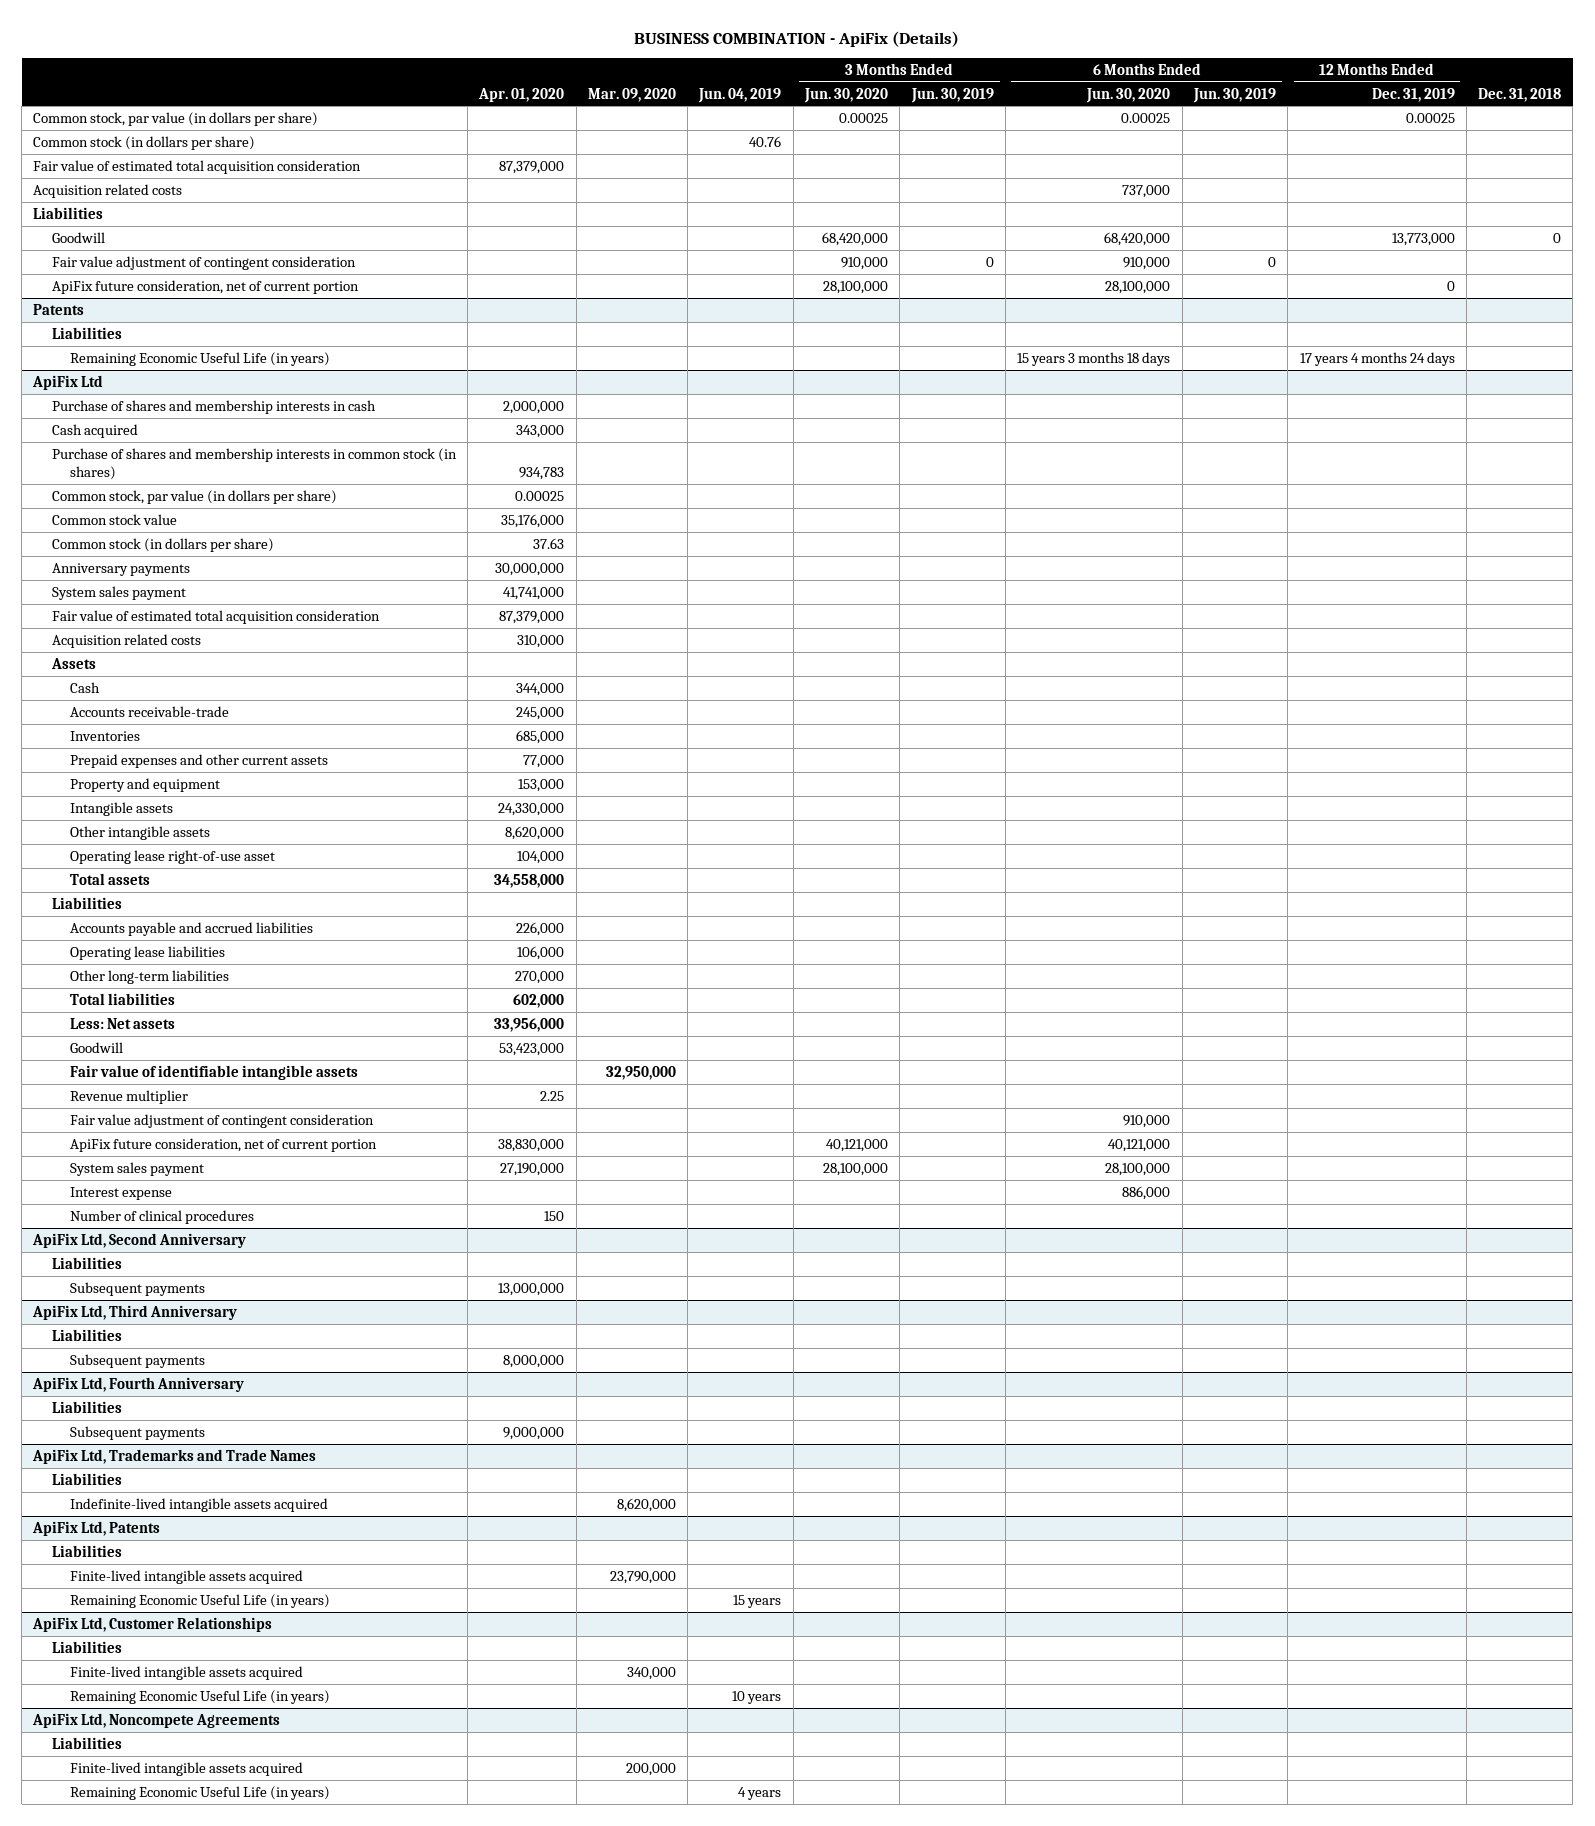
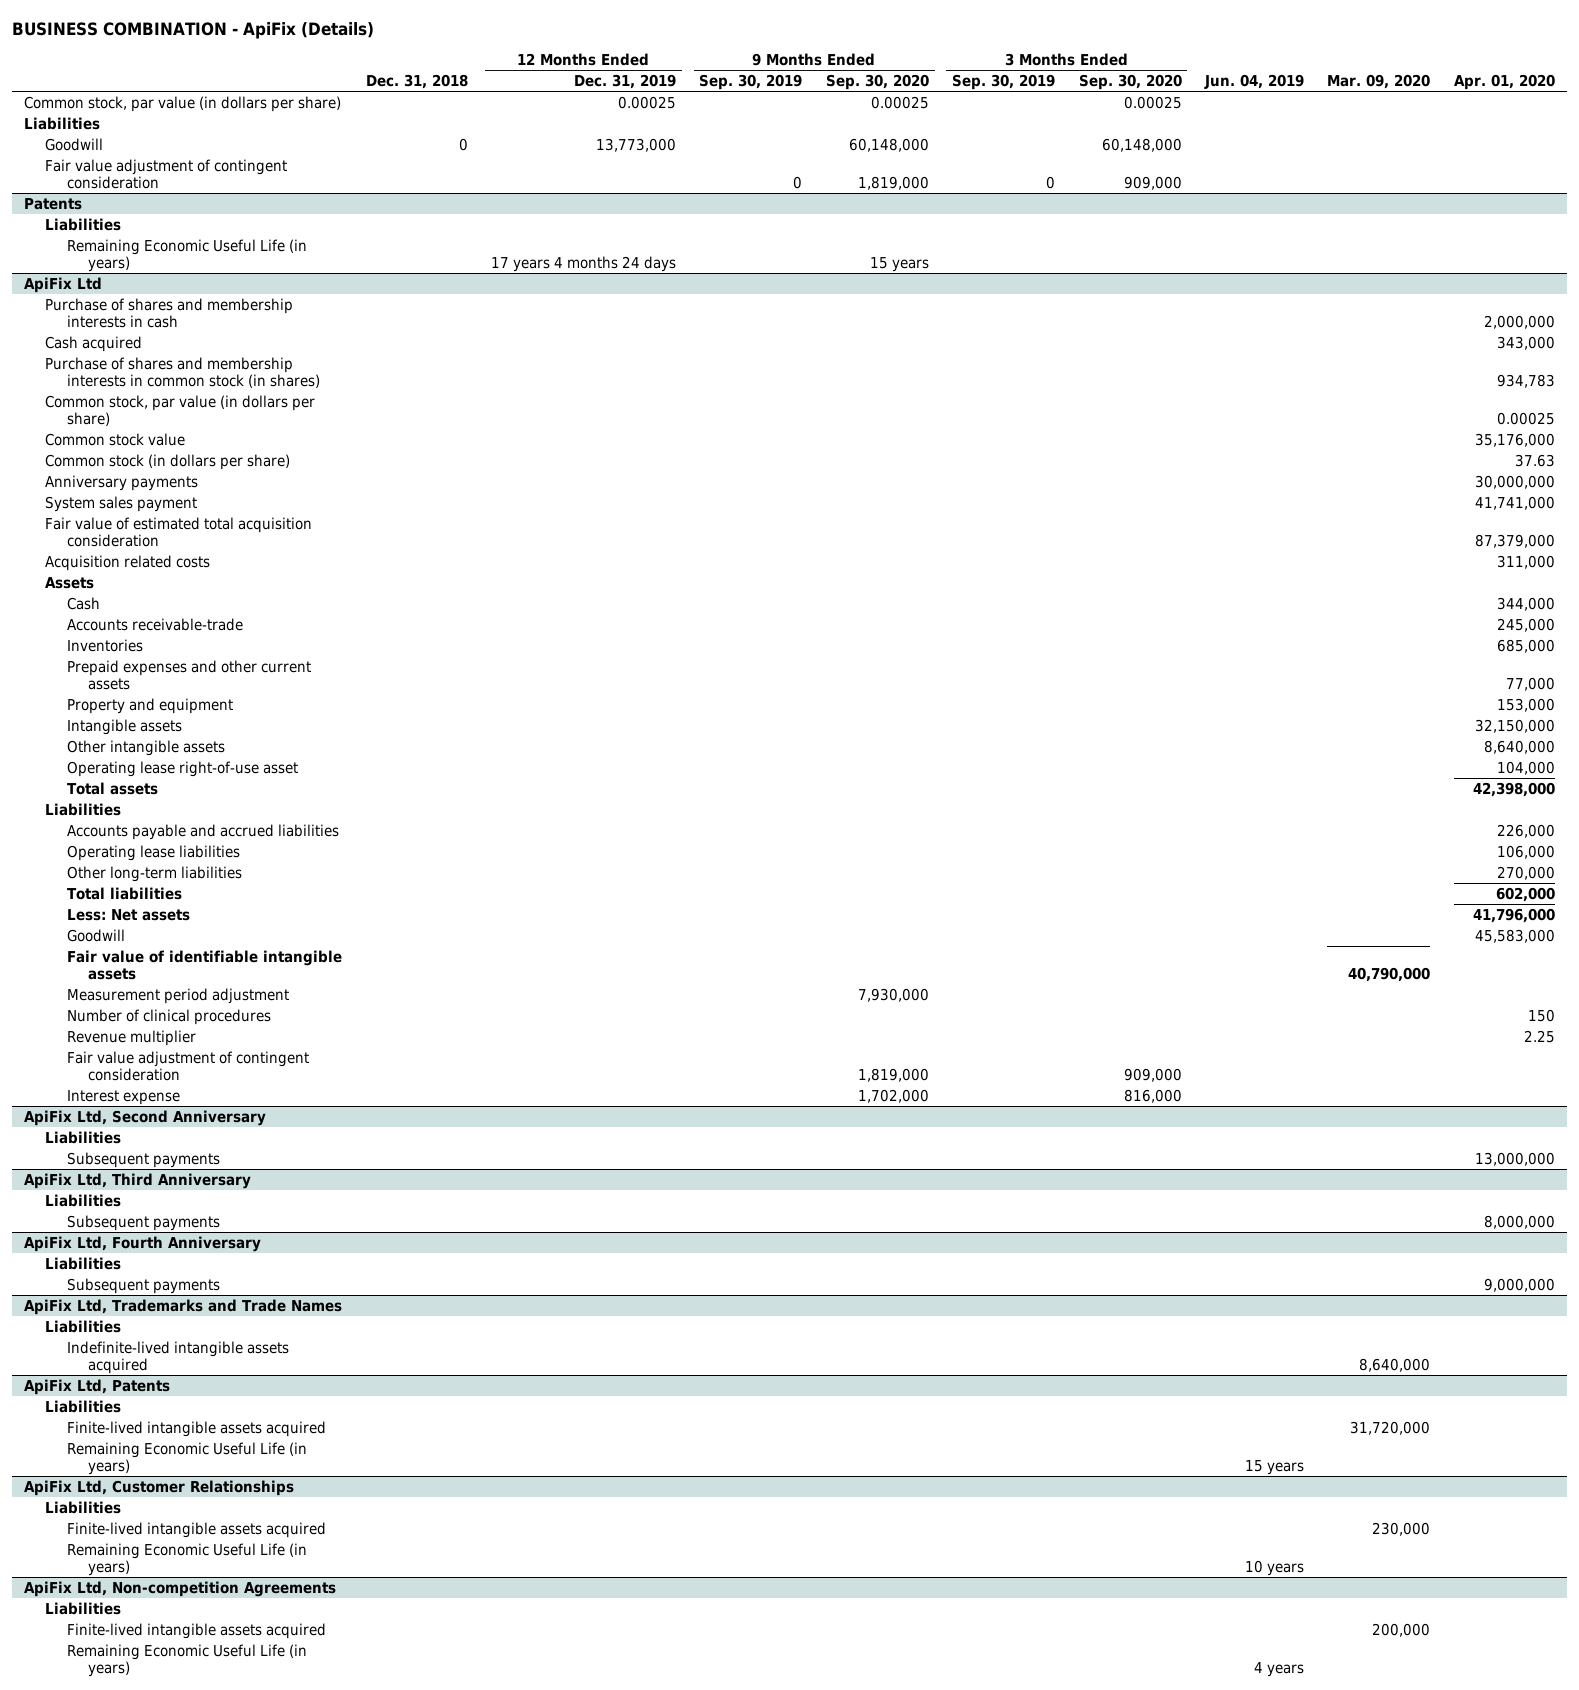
- | Apr. 01, 2020 | Mar. 09, 2020 | Jun. 04, 2019 | 3 Months Ended Jun. 30, 2020 | 3 Months Ended Jun. 30, 2019 | 6 Months Ended Jun. 30, 2020 | 6 Months Ended Jun. 30, 2019 | 12 Months Ended Dec. 31, 2019 | Dec. 31, 2018
+ | Dec. 31, 2018 | 12 Months Ended Dec. 31, 2019 | 9 Months Ended Sep. 30, 2019 | 9 Months Ended Sep. 30, 2020 | 3 Months Ended Sep. 30, 2019 | 3 Months Ended Sep. 30, 2020 | Jun. 04, 2019 | Mar. 09, 2020 | Apr. 01, 2020
- Common stock (in dollars per share) | | | 40.76 | | | | | |
- Fair value of estimated total acquisition consideration | 87,379,000 | | | | | | | |
- Acquisition related costs | | | | | | 737,000 | | |
- ApiFix future consideration, net of current portion | | | | 28,100,000 | | 28,100,000 | | 0 |
@ ApiFix Ltd
- Acquisition related costs | 310,000 | | | | | | | |
+ Acquisition related costs | | | | | | | | | 311,000
- Intangible assets | 24,330,000 | | | | | | | |
- Other intangible assets | 8,620,000 | | | | | | | |
+ Intangible assets | | | | | | | | | 32,150,000
+ Other intangible assets | | | | | | | | | 8,640,000
- Total assets | 34,558,000 | | | | | | | |
+ Total assets | | | | | | | | | 42,398,000
- Less: Net assets | 33,956,000 | | | | | | | |
- Goodwill | 53,423,000 | | | | | | | |
- Fair value of identifiable intangible assets | | 32,950,000 | | | | | | |
+ Less: Net assets | | | | | | | | | 41,796,000
+ Goodwill | | | | | | | | | 45,583,000
+ Fair value of identifiable intangible assets | | | | | | | | 40,790,000 |
+ Measurement period adjustment | | | | 7,930,000 | | | | |
moved up: Number of clinical procedures | | | | | | | | | 150
- ApiFix future consideration, net of current portion | 38,830,000 | | | 40,121,000 | | 40,121,000 | | |
- System sales payment | 27,190,000 | | | 28,100,000 | | 28,100,000 | | |
@ ApiFix Ltd, Trademarks and Trade Names
- Indefinite-lived intangible assets acquired | | 8,620,000 | | | | | | |
+ Indefinite-lived intangible assets acquired | | | | | | | | 8,640,000 |
@ ApiFix Ltd, Patents
- Finite-lived intangible assets acquired | | 23,790,000 | | | | | | |
+ Finite-lived intangible assets acquired | | | | | | | | 31,720,000 |
@ ApiFix Ltd, Customer Relationships
- Finite-lived intangible assets acquired | | 340,000 | | | | | | |
+ Finite-lived intangible assets acquired | | | | | | | | 230,000 |
- ApiFix Ltd, Noncompete Agreements
+ ApiFix Ltd, Non-competition Agreements

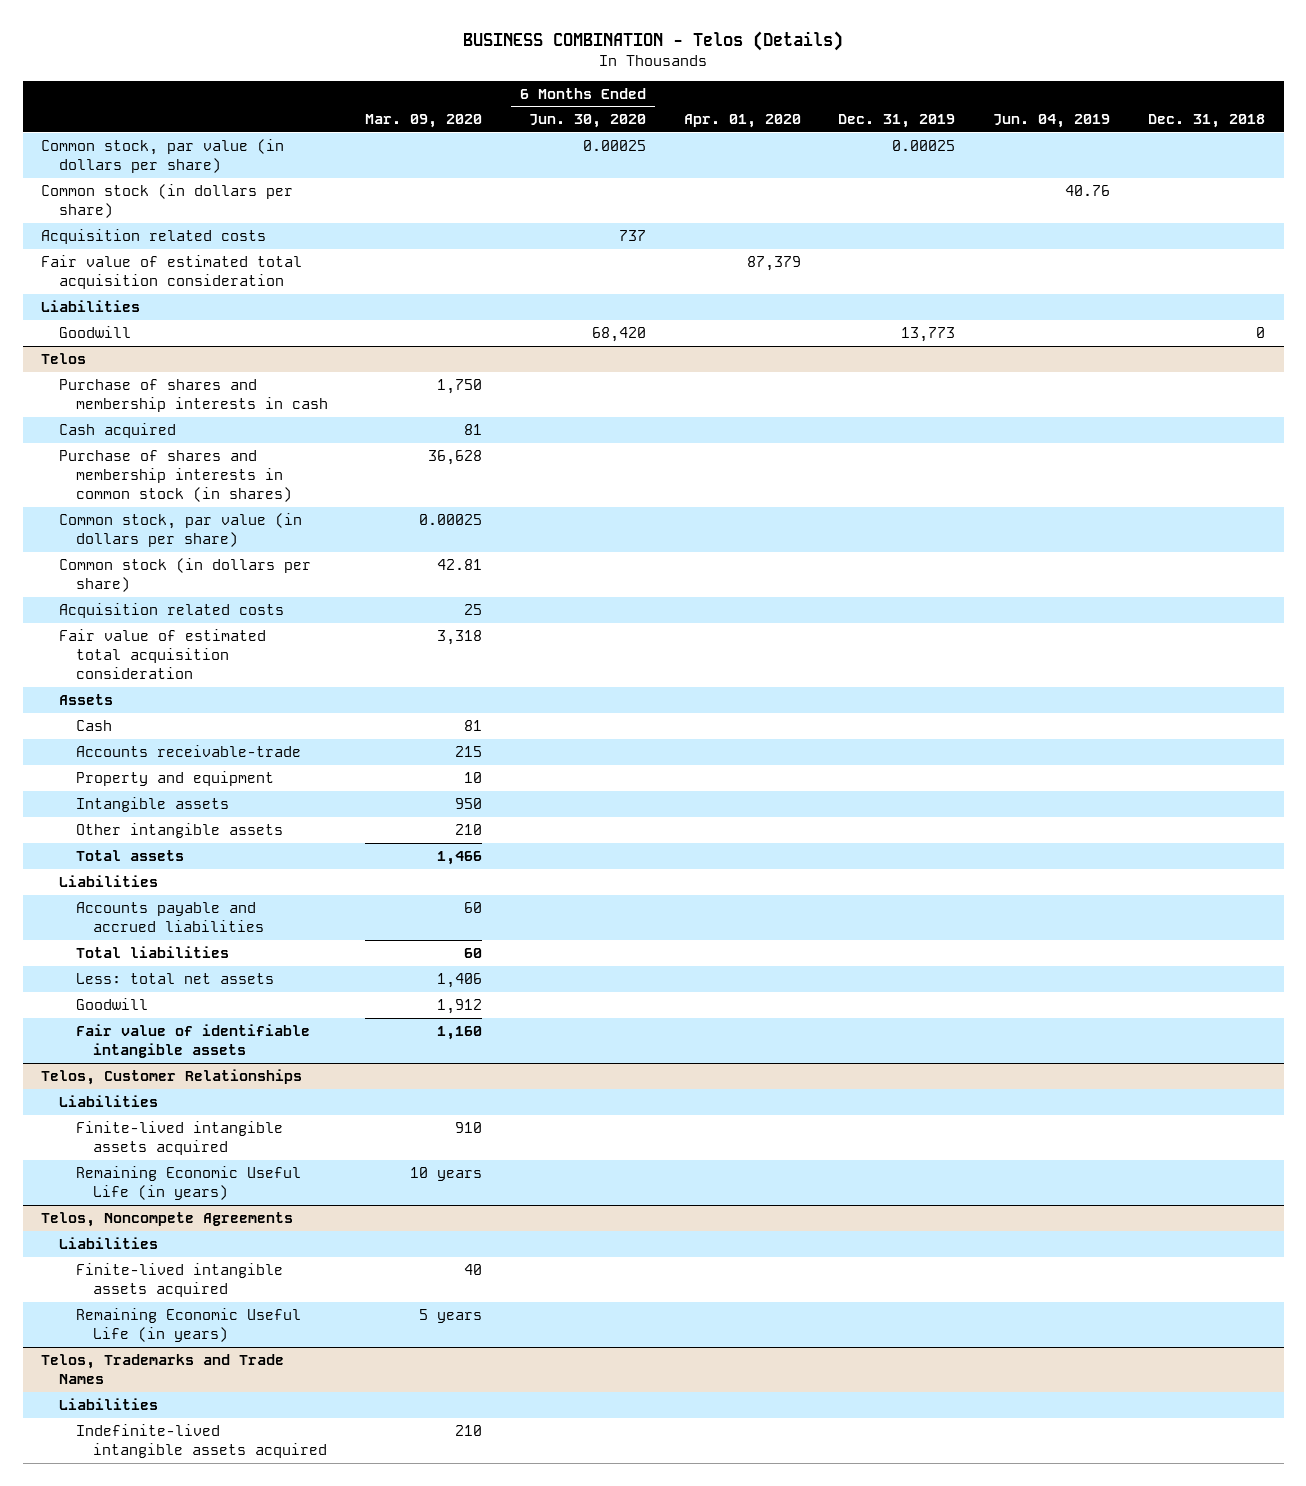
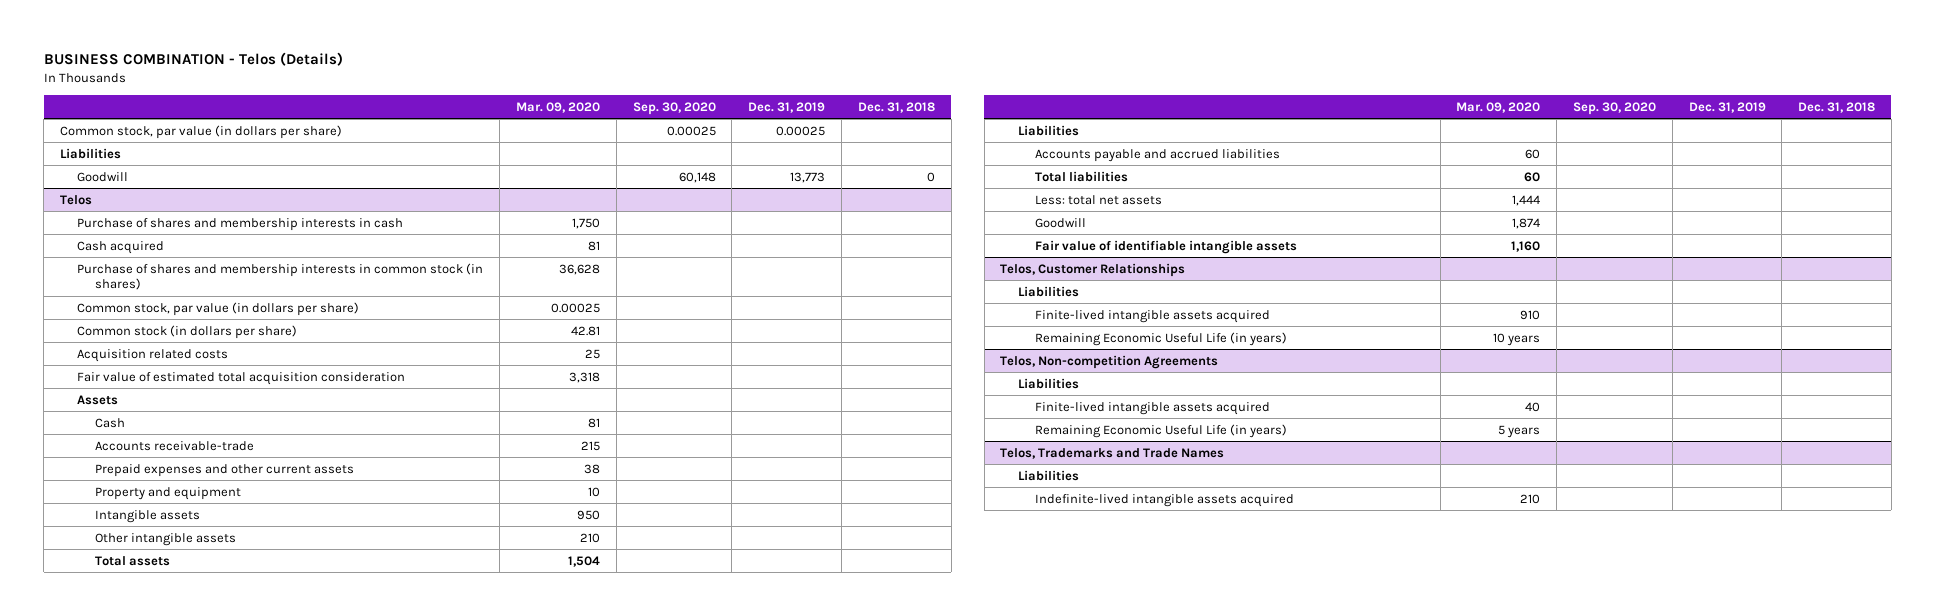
- | Mar. 09, 2020 | 6 Months Ended Jun. 30, 2020 | Apr. 01, 2020 | Dec. 31, 2019 | Jun. 04, 2019 | Dec. 31, 2018
+ | Mar. 09, 2020 | Sep. 30, 2020 | Dec. 31, 2019 | Dec. 31, 2018
- Common stock (in dollars per share) | | | | | 40.76 |
- Acquisition related costs | | 737 | | | |
- Fair value of estimated total acquisition consideration | | | 87,379 | | |
@ Telos
+ Prepaid expenses and other current assets | 38 | | |
- Total assets | 1,466 | | | | |
+ Total assets | 1,504 | | |
- Less: total net assets | 1,406 | | | | |
- Goodwill | 1,912 | | | | |
+ Less: total net assets | 1,444 | | |
+ Goodwill | 1,874 | | |
- Telos, Noncompete Agreements
+ Telos, Non-competition Agreements

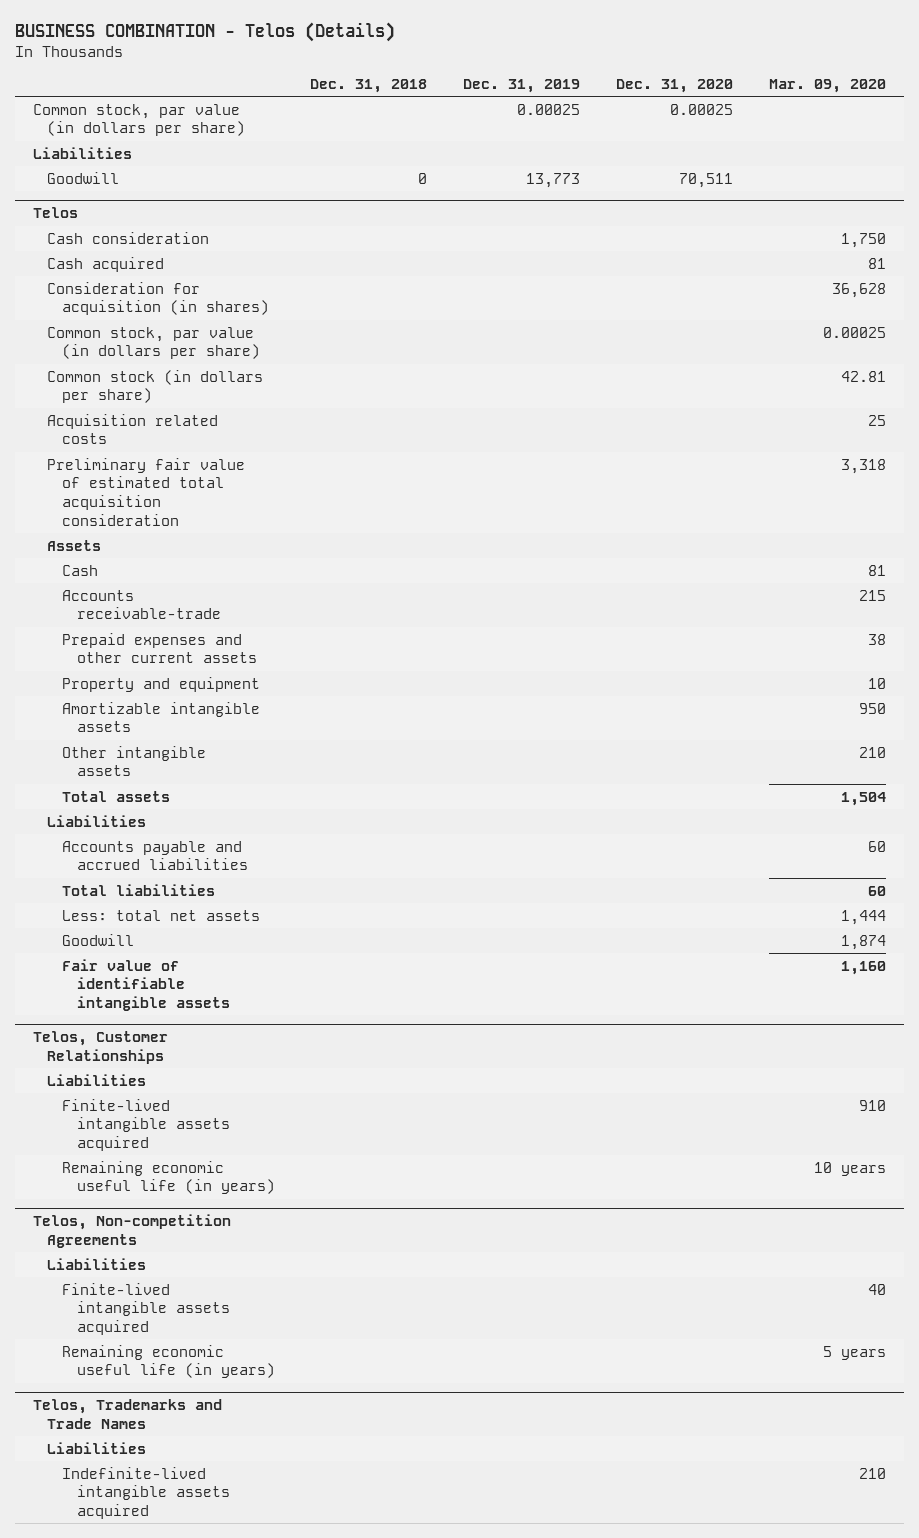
- | Mar. 09, 2020 | Sep. 30, 2020 | Dec. 31, 2019 | Dec. 31, 2018
+ | Dec. 31, 2018 | Dec. 31, 2019 | Dec. 31, 2020 | Mar. 09, 2020
@ Telos
- Purchase of shares and membership interests in cash | 1,750 | | |
+ Cash consideration | | | | 1,750
- Purchase of shares and membership interests in common stock (in shares) | 36,628 | | |
+ Consideration for acquisition (in shares) | | | | 36,628
- Fair value of estimated total acquisition consideration | 3,318 | | |
+ Preliminary fair value of estimated total acquisition consideration | | | | 3,318
- Intangible assets | 950 | | |
+ Amortizable intangible assets | | | | 950
@ Telos, Customer Relationships
- Remaining Economic Useful Life (in years) | 10 years | | |
+ Remaining economic useful life (in years) | | | | 10 years
@ Telos, Non-competition Agreements
- Remaining Economic Useful Life (in years) | 5 years | | |
+ Remaining economic useful life (in years) | | | | 5 years

